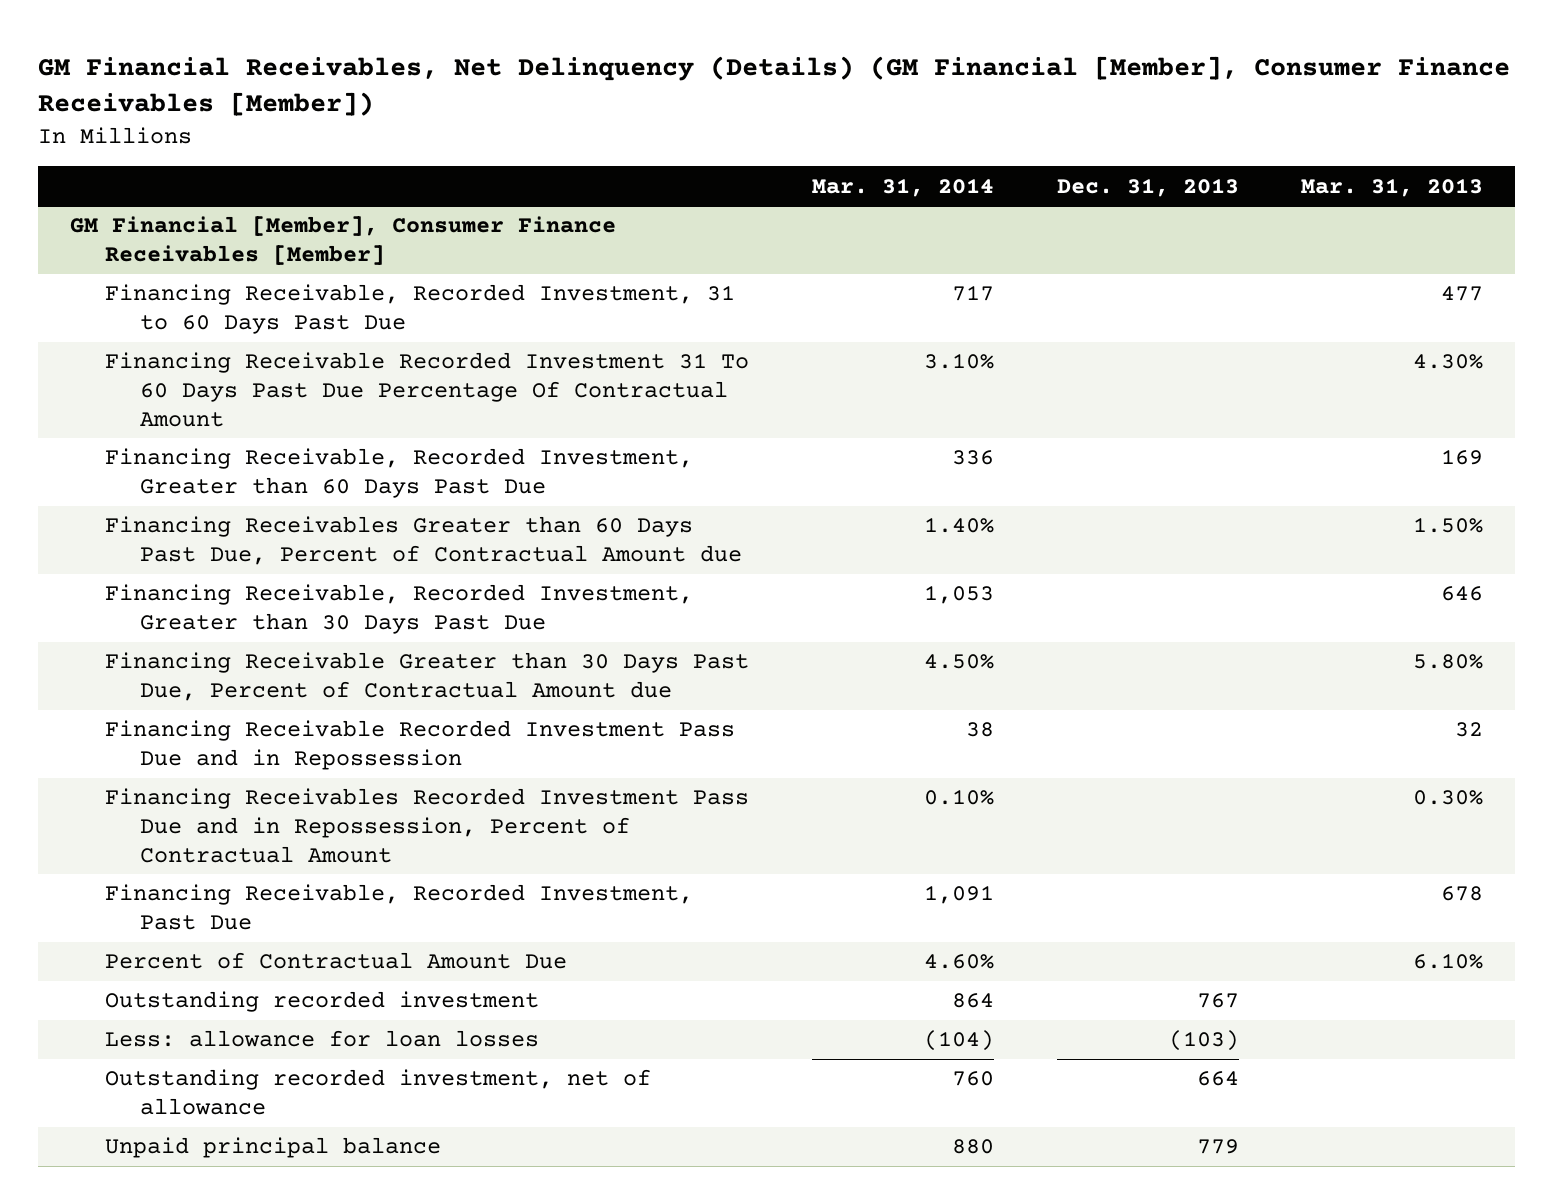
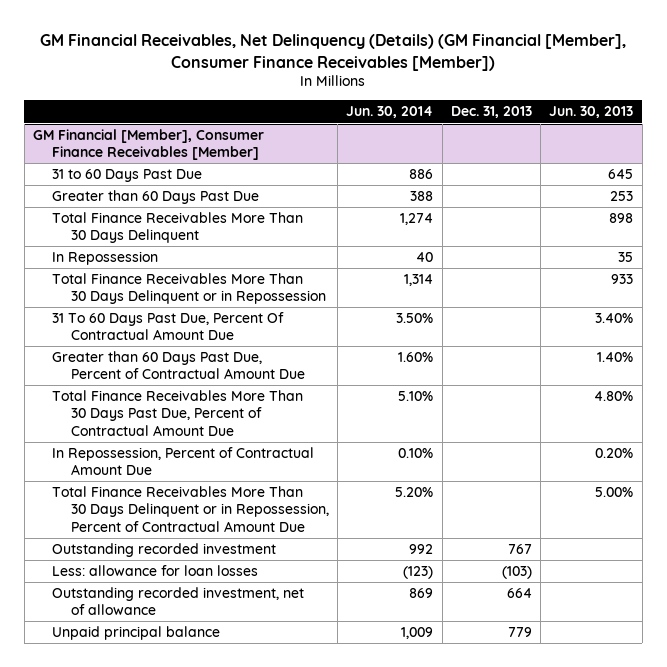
- | Mar. 31, 2014 | Dec. 31, 2013 | Mar. 31, 2013
+ | Jun. 30, 2014 | Dec. 31, 2013 | Jun. 30, 2013
@ GM Financial [Member], Consumer Finance Receivables [Member]
- Financing Receivable, Recorded Investment, 31 to 60 Days Past Due | 717 | | 477
- Financing Receivable Recorded Investment 31 To 60 Days Past Due Percentage Of Contractual Amount | 3.10% | | 4.30%
- Financing Receivable, Recorded Investment, Greater than 60 Days Past Due | 336 | | 169
- Financing Receivables Greater than 60 Days Past Due, Percent of Contractual Amount due | 1.40% | | 1.50%
- Financing Receivable, Recorded Investment, Greater than 30 Days Past Due | 1,053 | | 646
- Financing Receivable Greater than 30 Days Past Due, Percent of Contractual Amount due | 4.50% | | 5.80%
- Financing Receivable Recorded Investment Pass Due and in Repossession | 38 | | 32
- Financing Receivables Recorded Investment Pass Due and in Repossession, Percent of Contractual Amount | 0.10% | | 0.30%
- Financing Receivable, Recorded Investment, Past Due | 1,091 | | 678
- Percent of Contractual Amount Due | 4.60% | | 6.10%
+ 31 to 60 Days Past Due | 886 | | 645
+ Greater than 60 Days Past Due | 388 | | 253
+ Total Finance Receivables More Than 30 Days Delinquent | 1,274 | | 898
+ In Repossession | 40 | | 35
+ Total Finance Receivables More Than 30 Days Delinquent or in Repossession | 1,314 | | 933
+ 31 To 60 Days Past Due, Percent Of Contractual Amount Due | 3.50% | | 3.40%
+ Greater than 60 Days Past Due, Percent of Contractual Amount Due | 1.60% | | 1.40%
+ Total Finance Receivables More Than 30 Days Past Due, Percent of Contractual Amount Due | 5.10% | | 4.80%
+ In Repossession, Percent of Contractual Amount Due | 0.10% | | 0.20%
+ Total Finance Receivables More Than 30 Days Delinquent or in Repossession, Percent of Contractual Amount Due | 5.20% | | 5.00%

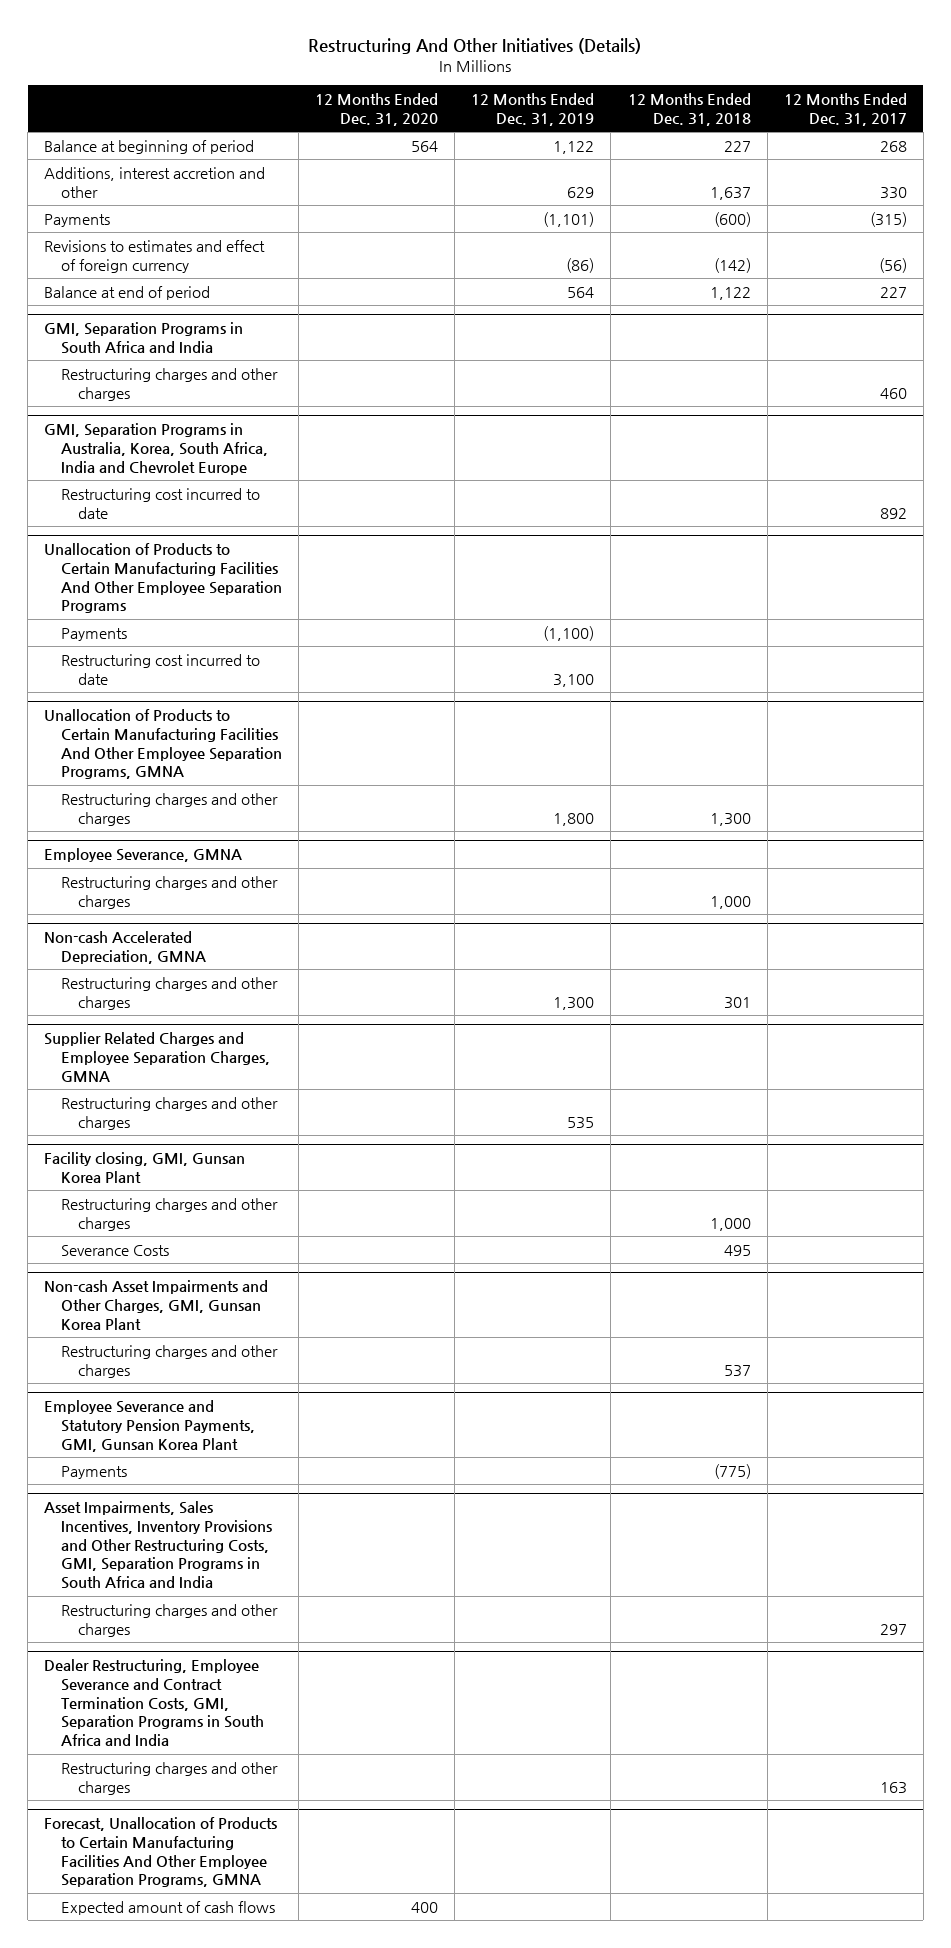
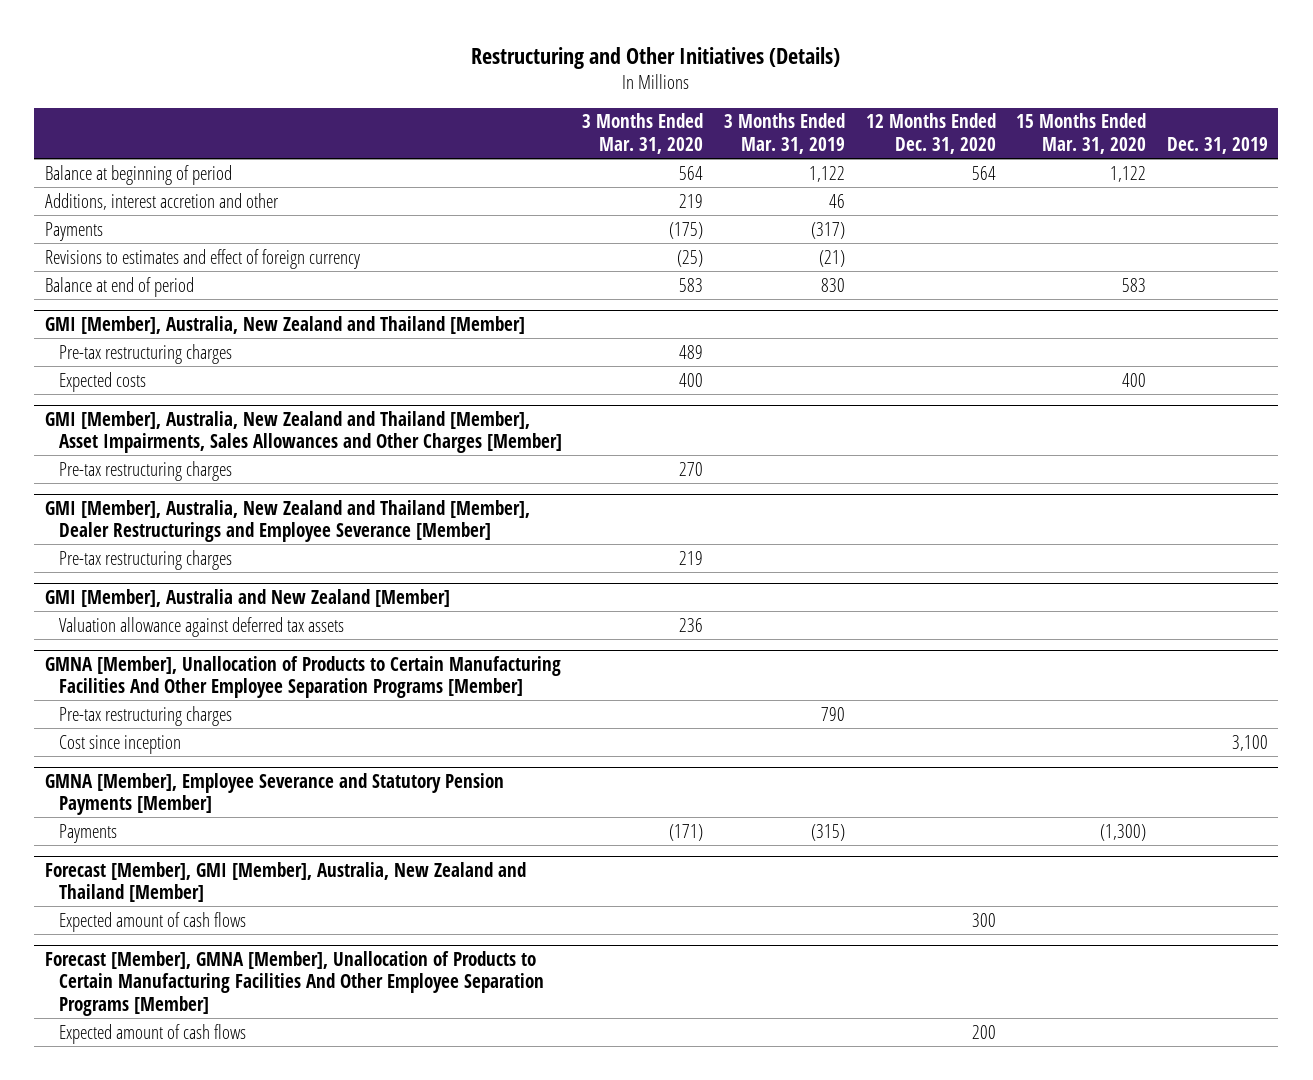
- Restructuring And Other Initiatives (Details)
+ Restructuring and Other Initiatives (Details)
- | 12 Months Ended Dec. 31, 2020 | 12 Months Ended Dec. 31, 2019 | 12 Months Ended Dec. 31, 2018 | 12 Months Ended Dec. 31, 2017
+ | 3 Months Ended Mar. 31, 2020 | 3 Months Ended Mar. 31, 2019 | 12 Months Ended Dec. 31, 2020 | 15 Months Ended Mar. 31, 2020 | Dec. 31, 2019
- GMI, Separation Programs in South Africa and India
- Restructuring charges and other charges | | | | 460
- GMI, Separation Programs in Australia, Korea, South Africa, India and Chevrolet Europe
- Restructuring cost incurred to date | | | | 892
- Unallocation of Products to Certain Manufacturing Facilities And Other Employee Separation Programs
- Payments | | (1,100) | |
- Restructuring cost incurred to date | | 3,100 | |
- Unallocation of Products to Certain Manufacturing Facilities And Other Employee Separation Programs, GMNA
- Restructuring charges and other charges | | 1,800 | 1,300 |
- Employee Severance, GMNA
- Restructuring charges and other charges | | | 1,000 |
- Non-cash Accelerated Depreciation, GMNA
- Restructuring charges and other charges | | 1,300 | 301 |
- Supplier Related Charges and Employee Separation Charges, GMNA
- Restructuring charges and other charges | | 535 | |
- Facility closing, GMI, Gunsan Korea Plant
- Restructuring charges and other charges | | | 1,000 |
- Severance Costs | | | 495 |
- Non-cash Asset Impairments and Other Charges, GMI, Gunsan Korea Plant
- Restructuring charges and other charges | | | 537 |
- Employee Severance and Statutory Pension Payments, GMI, Gunsan Korea Plant
+ GMI [Member], Australia, New Zealand and Thailand [Member]
+ Pre-tax restructuring charges | 489 | | | |
+ Expected costs | 400 | | | 400 |
+ GMI [Member], Australia, New Zealand and Thailand [Member], Asset Impairments, Sales Allowances and Other Charges [Member]
+ Pre-tax restructuring charges | 270 | | | |
+ GMI [Member], Australia, New Zealand and Thailand [Member], Dealer Restructurings and Employee Severance [Member]
+ Pre-tax restructuring charges | 219 | | | |
+ GMI [Member], Australia and New Zealand [Member]
+ Valuation allowance against deferred tax assets | 236 | | | |
+ GMNA [Member], Unallocation of Products to Certain Manufacturing Facilities And Other Employee Separation Programs [Member]
+ Pre-tax restructuring charges | | 790 | | |
+ Cost since inception | | | | | 3,100
+ GMNA [Member], Employee Severance and Statutory Pension Payments [Member]
- Asset Impairments, Sales Incentives, Inventory Provisions and Other Restructuring Costs, GMI, Separation Programs in South Africa and India
- Restructuring charges and other charges | | | | 297
- Dealer Restructuring, Employee Severance and Contract Termination Costs, GMI, Separation Programs in South Africa and India
- Restructuring charges and other charges | | | | 163
- Forecast, Unallocation of Products to Certain Manufacturing Facilities And Other Employee Separation Programs, GMNA
- Expected amount of cash flows | 400 | | |
+ Forecast [Member], GMI [Member], Australia, New Zealand and Thailand [Member]
+ Expected amount of cash flows | | | 300 | |
+ Forecast [Member], GMNA [Member], Unallocation of Products to Certain Manufacturing Facilities And Other Employee Separation Programs [Member]
+ Expected amount of cash flows | | | 200 | |

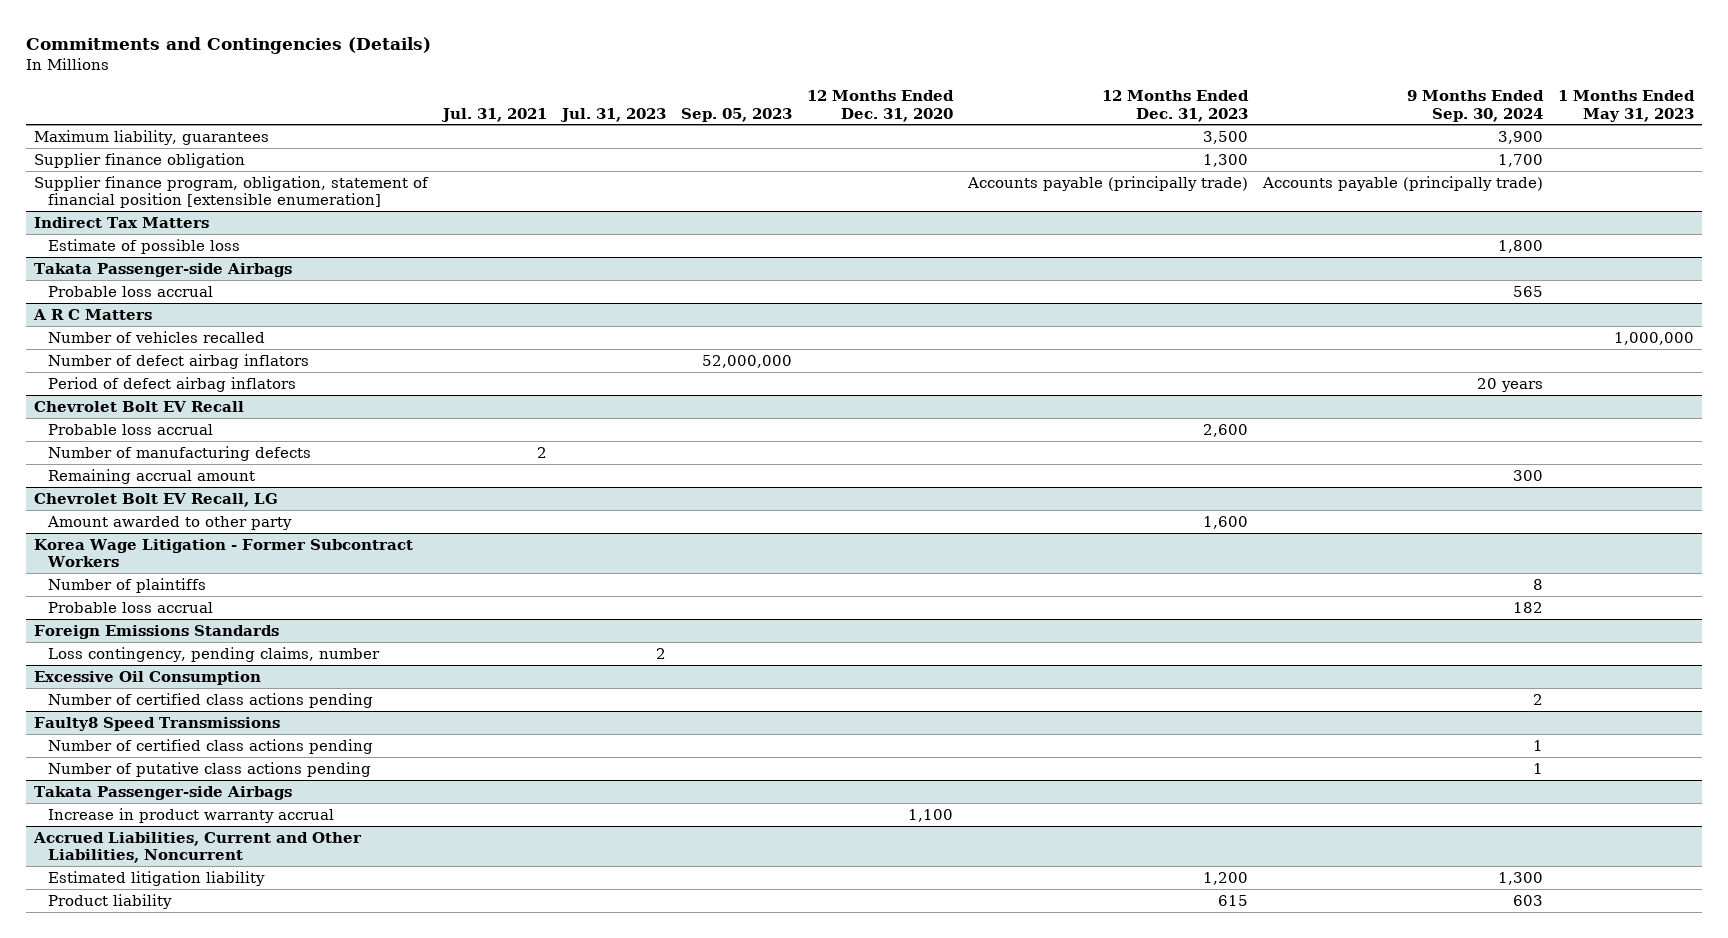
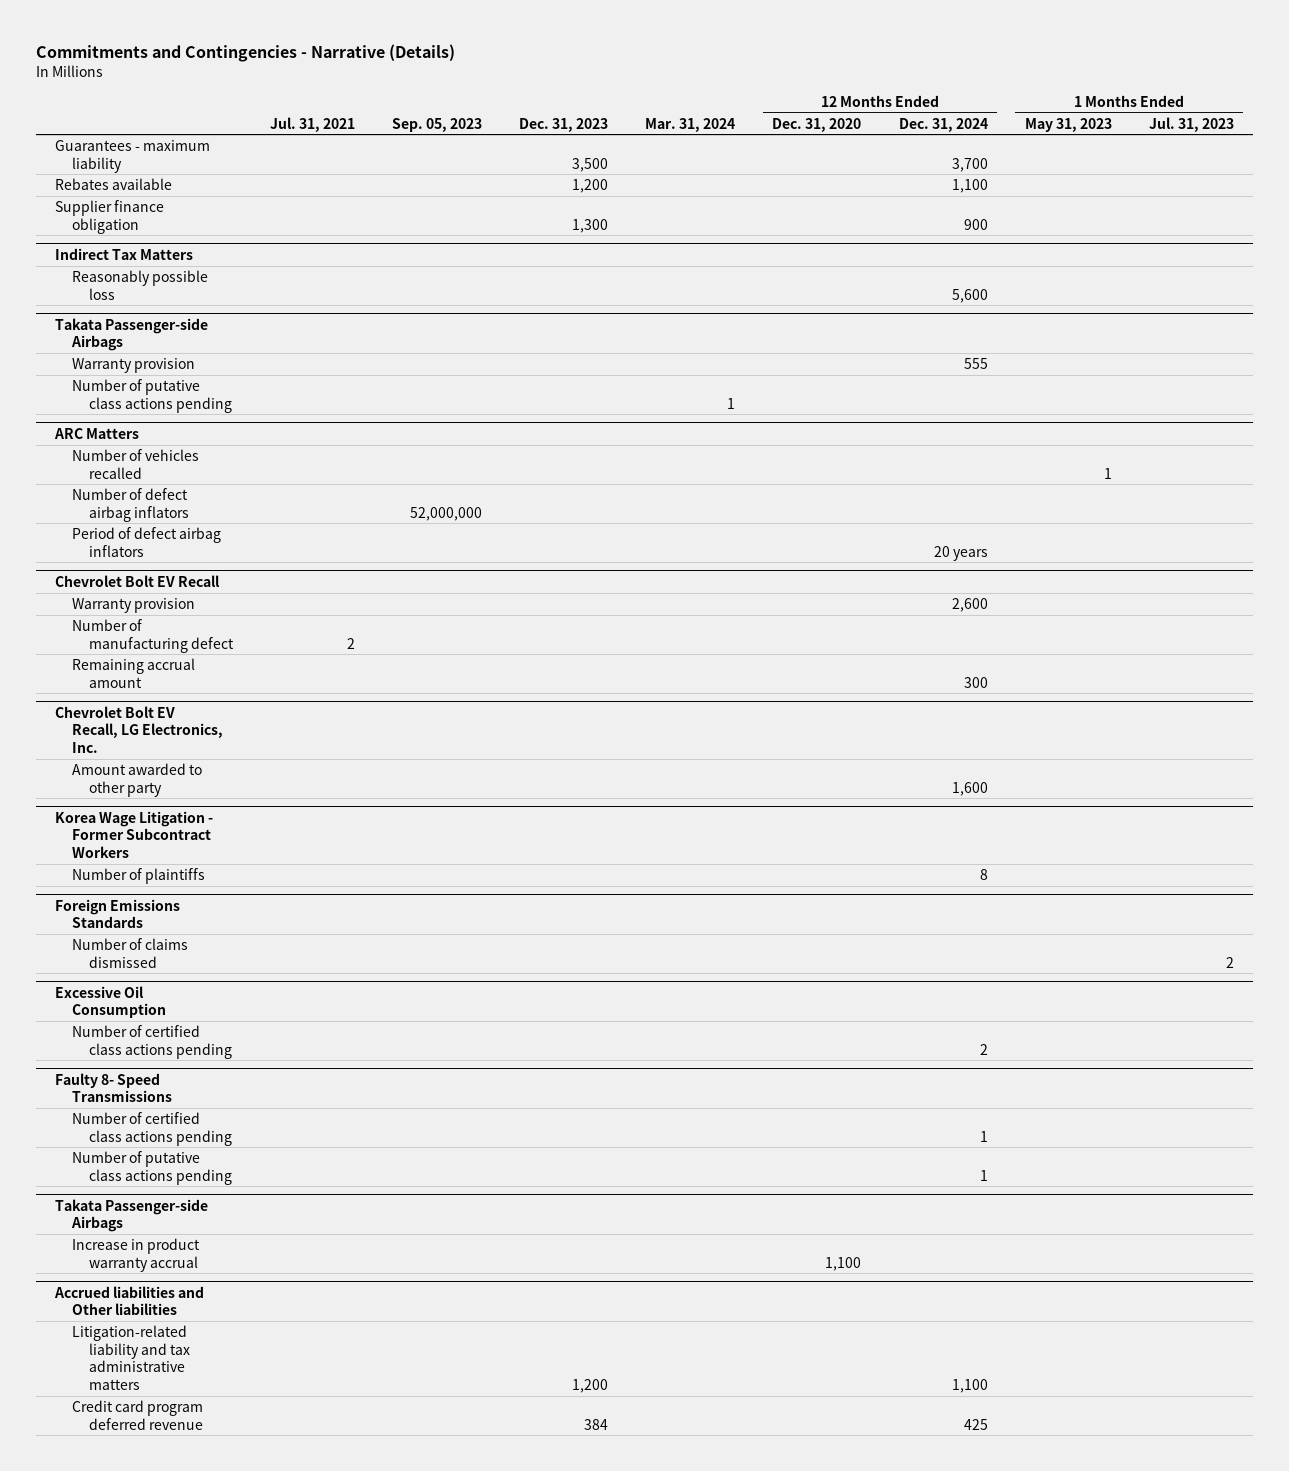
- Commitments and Contingencies (Details)
+ Commitments and Contingencies - Narrative (Details)
- | Jul. 31, 2021 | Jul. 31, 2023 | Sep. 05, 2023 | 12 Months Ended Dec. 31, 2020 | 12 Months Ended Dec. 31, 2023 | 9 Months Ended Sep. 30, 2024 | 1 Months Ended May 31, 2023
+ | Jul. 31, 2021 | Sep. 05, 2023 | Dec. 31, 2023 | Mar. 31, 2024 | 12 Months Ended Dec. 31, 2020 | 12 Months Ended Dec. 31, 2024 | 1 Months Ended May 31, 2023 | 1 Months Ended Jul. 31, 2023
- Maximum liability, guarantees | | | | | 3,500 | 3,900 |
+ Guarantees - maximum liability | | | 3,500 | | | 3,700 | |
+ Rebates available | | | 1,200 | | | 1,100 | |
- Supplier finance program, obligation, statement of financial position [extensible enumeration] | | | | | Accounts payable (principally trade) | Accounts payable (principally trade) |
@ Indirect Tax Matters
- Estimate of possible loss | | | | | | 1,800 |
+ Reasonably possible loss | | | | | | 5,600 | |
@ Takata Passenger-side Airbags
- Probable loss accrual | | | | | | 565 |
- A R C Matters
- Number of vehicles recalled | | | | | | | 1,000,000
@ Takata Passenger-side Airbags
+ Warranty provision | | | | | | 555 | |
+ Number of putative class actions pending | | | | 1 | | | |
+ ARC Matters
+ Number of vehicles recalled | | | | | | | 1 |
@ Chevrolet Bolt EV Recall
- Probable loss accrual | | | | | 2,600 | |
- Number of manufacturing defects | 2 | | | | | |
+ Warranty provision | | | | | | 2,600 | |
+ Number of manufacturing defect | 2 | | | | | | |
- Chevrolet Bolt EV Recall, LG
+ Chevrolet Bolt EV Recall, LG Electronics, Inc.
@ Korea Wage Litigation - Former Subcontract Workers
- Probable loss accrual | | | | | | 182 |
@ Foreign Emissions Standards
- Loss contingency, pending claims, number | | 2 | | | | |
+ Number of claims dismissed | | | | | | | | 2
- Faulty8 Speed Transmissions
+ Faulty 8- Speed Transmissions
- Accrued Liabilities, Current and Other Liabilities, Noncurrent
- Estimated litigation liability | | | | | 1,200 | 1,300 |
- Product liability | | | | | 615 | 603 |
+ Accrued liabilities and Other liabilities
+ Litigation-related liability and tax administrative matters | | | 1,200 | | | 1,100 | |
+ Credit card program deferred revenue | | | 384 | | | 425 | |

